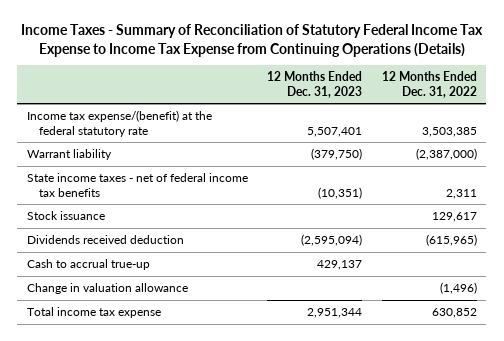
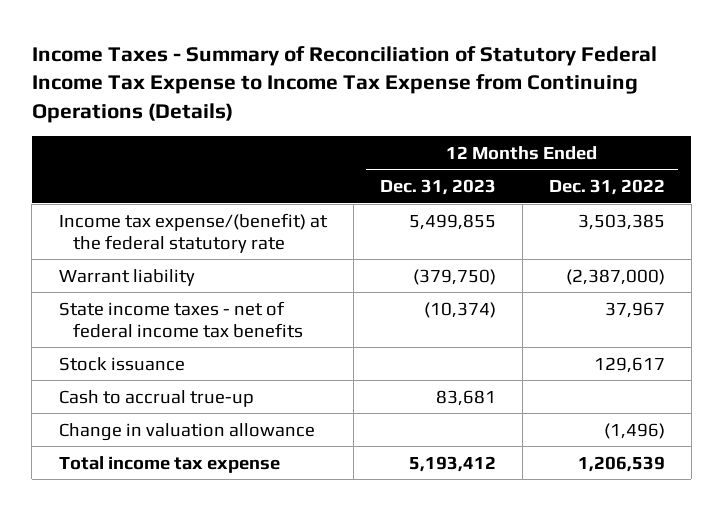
- Income tax expense/(benefit) at the federal statutory rate | 5,507,401 | 3,503,385
+ Income tax expense/(benefit) at the federal statutory rate | 5,499,855 | 3,503,385
- State income taxes - net of federal income tax benefits | (10,351) | 2,311
+ State income taxes - net of federal income tax benefits | (10,374) | 37,967
- Dividends received deduction | (2,595,094) | (615,965)
- Cash to accrual true-up | 429,137 |
+ Cash to accrual true-up | 83,681 |
- Total income tax expense | 2,951,344 | 630,852
+ Total income tax expense | 5,193,412 | 1,206,539

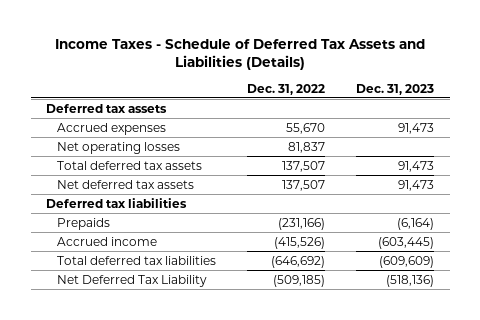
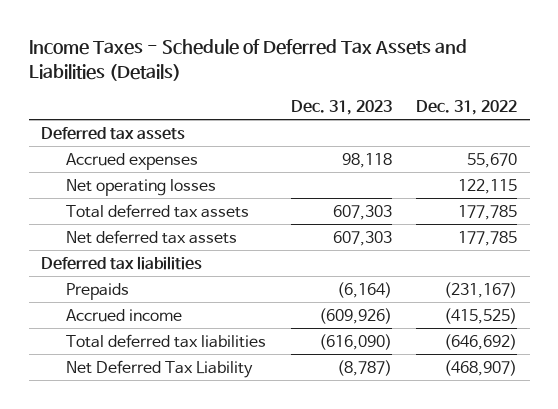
- | Dec. 31, 2022 | Dec. 31, 2023
+ | Dec. 31, 2023 | Dec. 31, 2022
- Accrued expenses | 55,670 | 91,473
- Net operating losses | 81,837 |
- Total deferred tax assets | 137,507 | 91,473
- Net deferred tax assets | 137,507 | 91,473
+ Accrued expenses | 98,118 | 55,670
+ Net operating losses | | 122,115
+ Total deferred tax assets | 607,303 | 177,785
+ Net deferred tax assets | 607,303 | 177,785
- Prepaids | (231,166) | (6,164)
- Accrued income | (415,526) | (603,445)
- Total deferred tax liabilities | (646,692) | (609,609)
- Net Deferred Tax Liability | (509,185) | (518,136)
+ Prepaids | (6,164) | (231,167)
+ Accrued income | (609,926) | (415,525)
+ Total deferred tax liabilities | (616,090) | (646,692)
+ Net Deferred Tax Liability | (8,787) | (468,907)

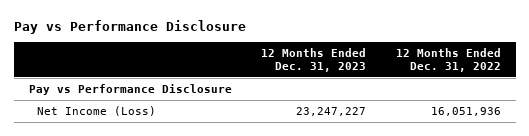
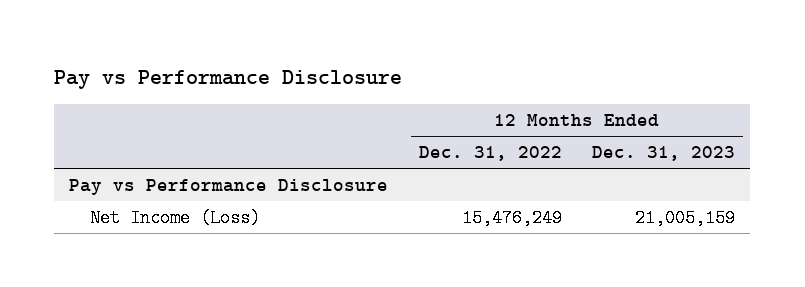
- | 12 Months Ended Dec. 31, 2023 | 12 Months Ended Dec. 31, 2022
+ | 12 Months Ended Dec. 31, 2022 | 12 Months Ended Dec. 31, 2023
- Net Income (Loss) | 23,247,227 | 16,051,936
+ Net Income (Loss) | 15,476,249 | 21,005,159

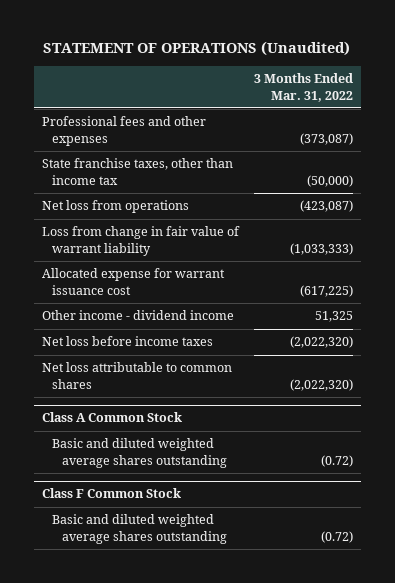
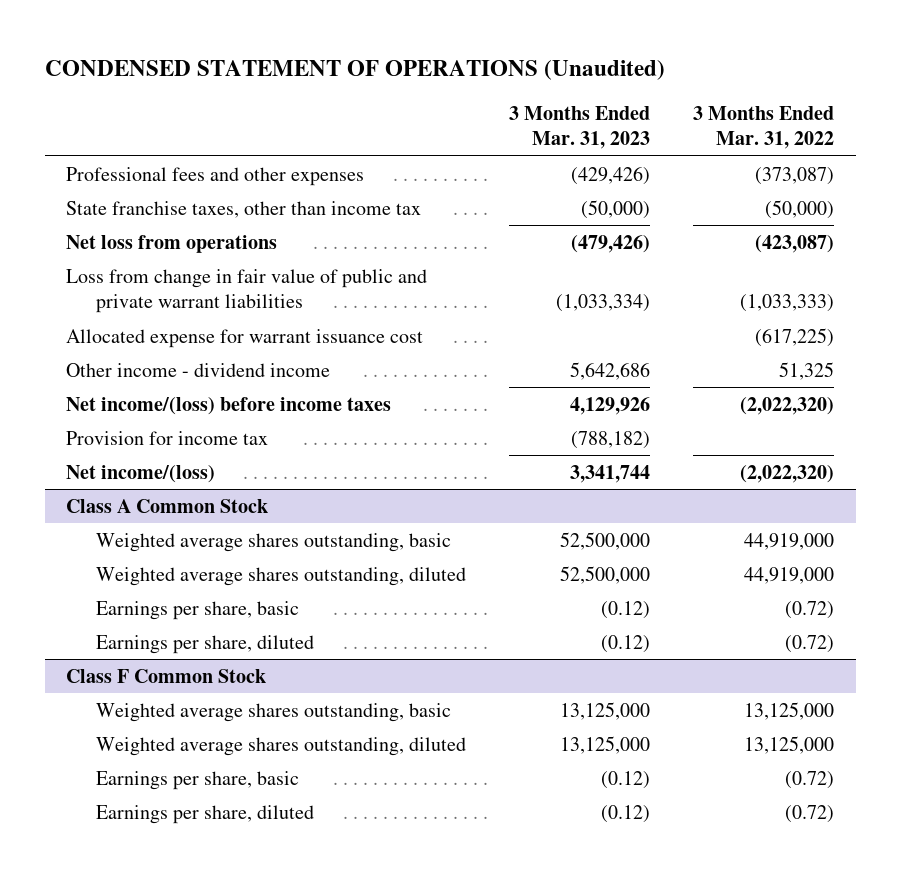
- STATEMENT OF OPERATIONS (Unaudited)
+ CONDENSED STATEMENT OF OPERATIONS (Unaudited)
- | 3 Months Ended Mar. 31, 2022
+ | 3 Months Ended Mar. 31, 2023 | 3 Months Ended Mar. 31, 2022
- Loss from change in fair value of warrant liability | (1,033,333)
+ Loss from change in fair value of public and private warrant liabilities | (1,033,334) | (1,033,333)
- Net loss before income taxes | (2,022,320)
- Net loss attributable to common shares | (2,022,320)
+ Net income/(loss) before income taxes | 4,129,926 | (2,022,320)
+ Provision for income tax | (788,182) |
+ Net income/(loss) | 3,341,744 | (2,022,320)
@ Class A Common Stock
- Basic and diluted weighted average shares outstanding | (0.72)
+ Weighted average shares outstanding, basic | 52,500,000 | 44,919,000
+ Weighted average shares outstanding, diluted | 52,500,000 | 44,919,000
+ Earnings per share, basic | (0.12) | (0.72)
+ Earnings per share, diluted | (0.12) | (0.72)
@ Class F Common Stock
- Basic and diluted weighted average shares outstanding | (0.72)
+ Weighted average shares outstanding, basic | 13,125,000 | 13,125,000
+ Weighted average shares outstanding, diluted | 13,125,000 | 13,125,000
+ Earnings per share, basic | (0.12) | (0.72)
+ Earnings per share, diluted | (0.12) | (0.72)

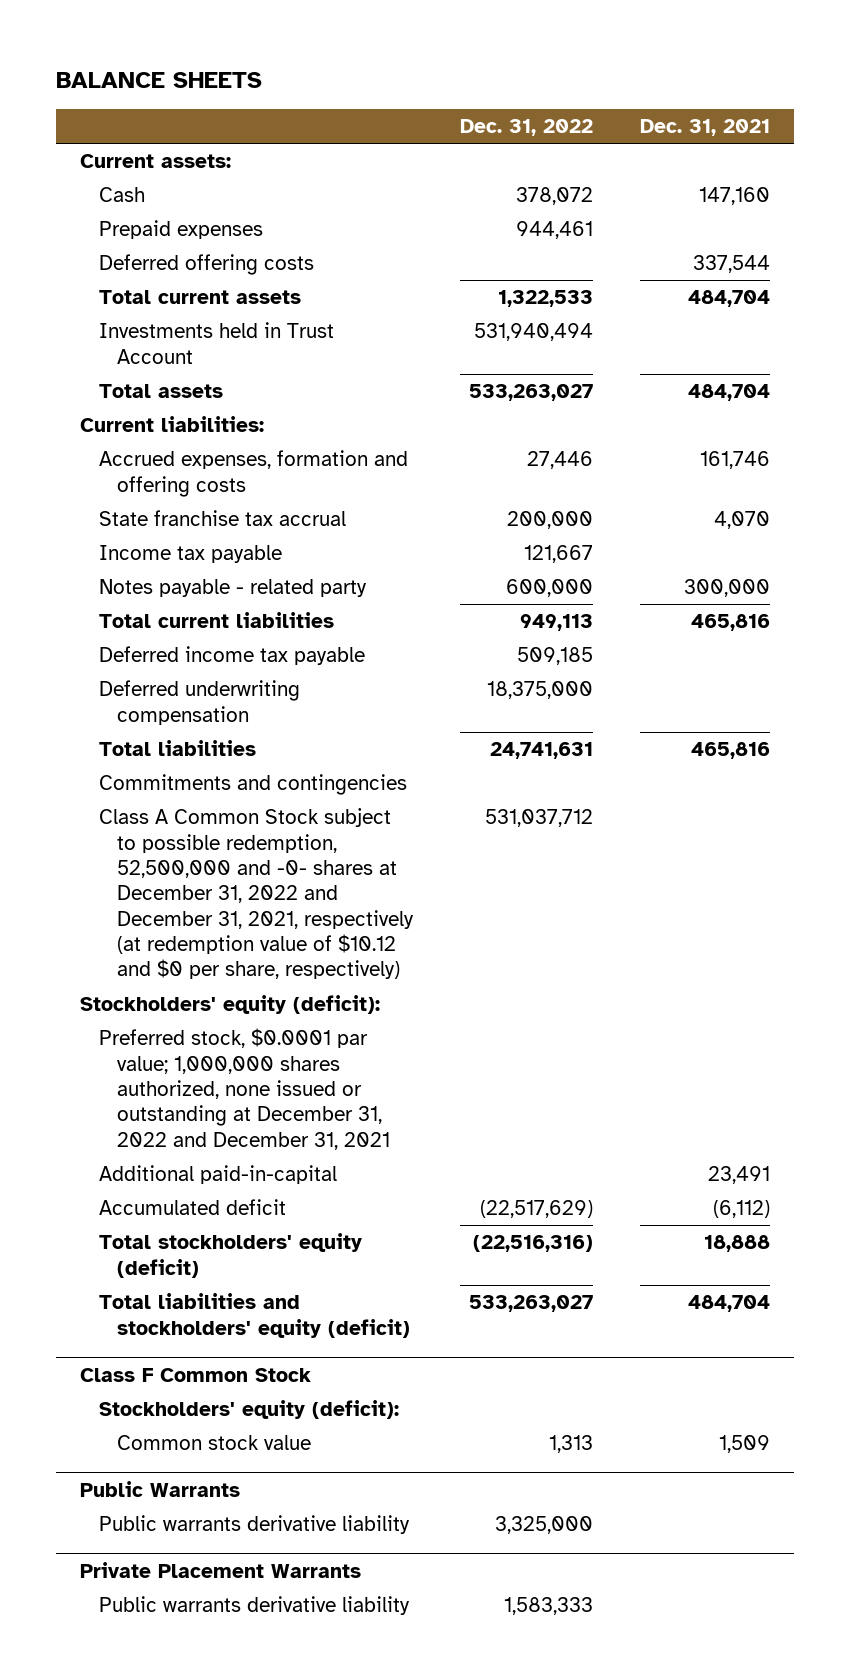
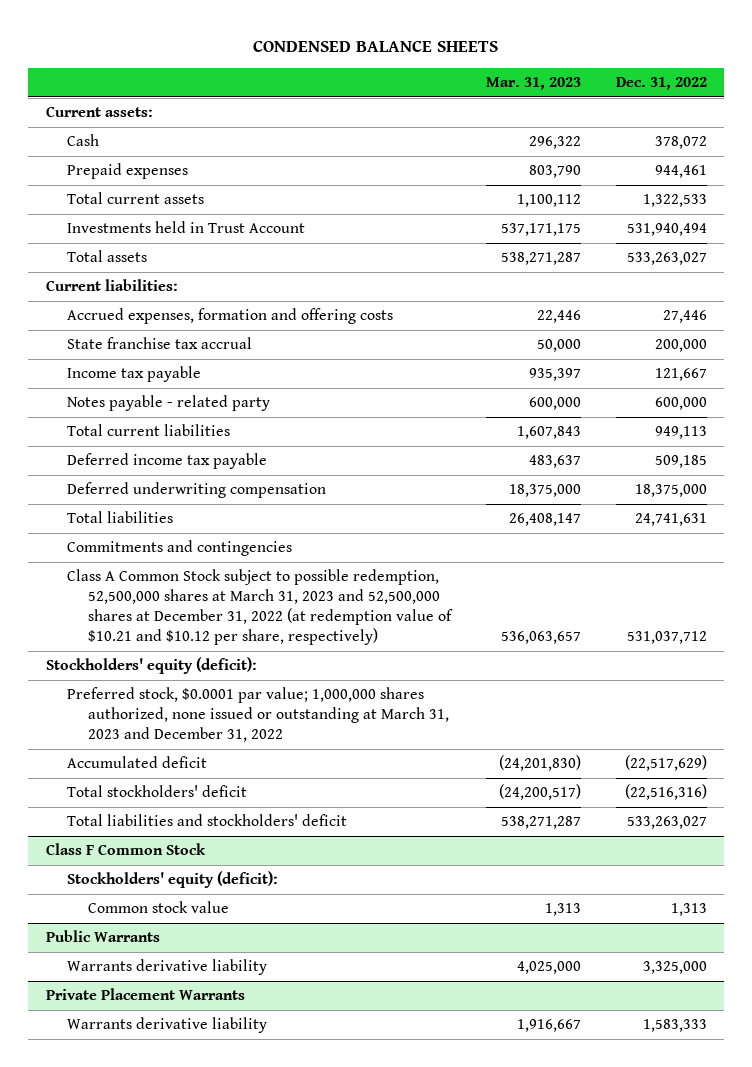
- BALANCE SHEETS
+ CONDENSED BALANCE SHEETS
- | Dec. 31, 2022 | Dec. 31, 2021
+ | Mar. 31, 2023 | Dec. 31, 2022
- Deferred offering costs | | 337,544
- Class A Common Stock subject to possible redemption, 52,500,000 and -0- shares at December 31, 2022 and December 31, 2021, respectively (at redemption value of $10.12 and $0 per share, respectively) | 531,037,712 |
+ Class A Common Stock subject to possible redemption, 52,500,000 shares at March 31, 2023 and 52,500,000 shares at December 31, 2022 (at redemption value of $10.21 and $10.12 per share, respectively) | 536,063,657 | 531,037,712
- Preferred stock, $0.0001 par value; 1,000,000 shares authorized, none issued or outstanding at December 31, 2022 and December 31, 2021
- Additional paid-in-capital | | 23,491
+ Preferred stock, $0.0001 par value; 1,000,000 shares authorized, none issued or outstanding at March 31, 2023 and December 31, 2022
- Total stockholders' equity (deficit) | (22,516,316) | 18,888
- Total liabilities and stockholders' equity (deficit) | 533,263,027 | 484,704
+ Total stockholders' deficit | (24,200,517) | (22,516,316)
+ Total liabilities and stockholders' deficit | 538,271,287 | 533,263,027
@ Public Warrants
- Public warrants derivative liability | 3,325,000 |
+ Warrants derivative liability | 4,025,000 | 3,325,000
@ Private Placement Warrants
- Public warrants derivative liability | 1,583,333 |
+ Warrants derivative liability | 1,916,667 | 1,583,333

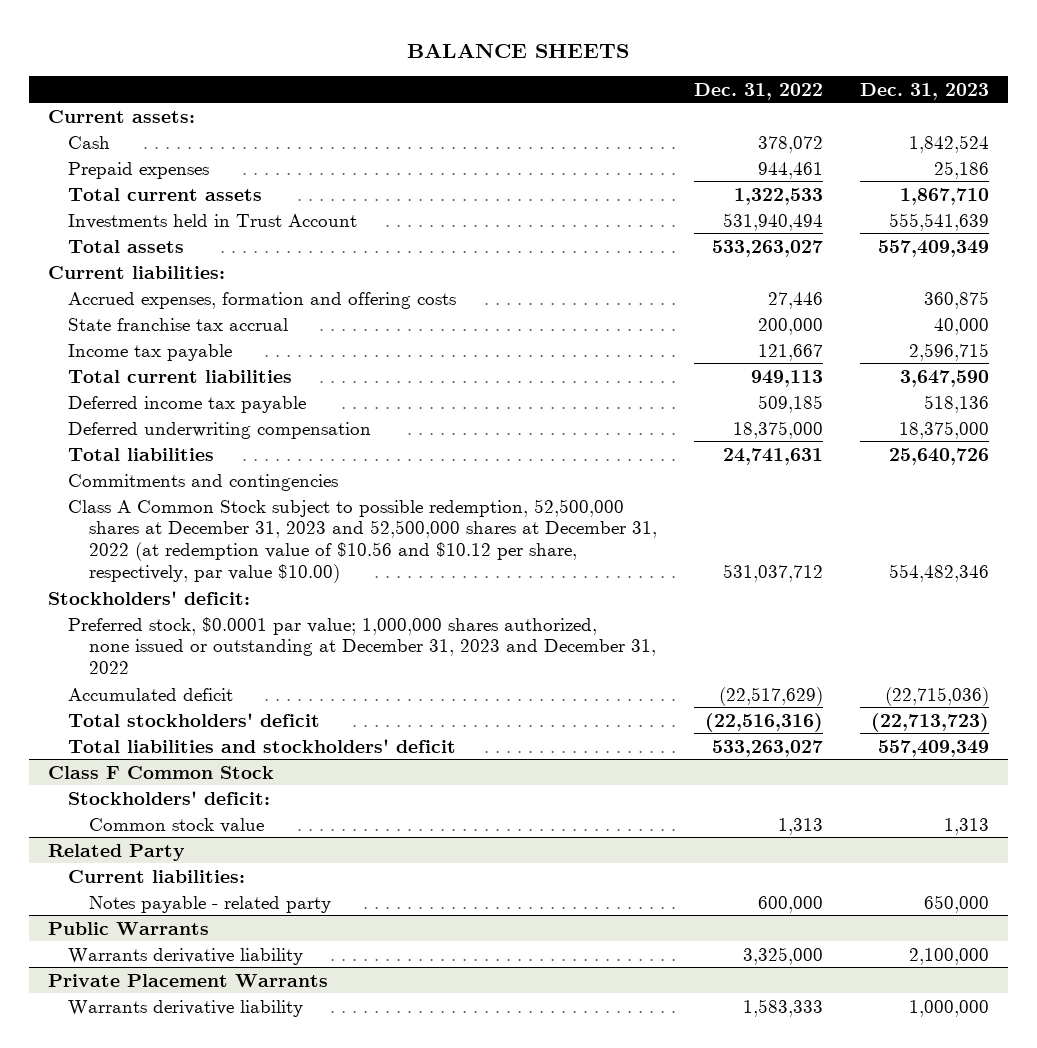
- CONDENSED BALANCE SHEETS
+ BALANCE SHEETS
- | Mar. 31, 2023 | Dec. 31, 2022
+ | Dec. 31, 2022 | Dec. 31, 2023
- Notes payable - related party | 600,000 | 600,000
- Class A Common Stock subject to possible redemption, 52,500,000 shares at March 31, 2023 and 52,500,000 shares at December 31, 2022 (at redemption value of $10.21 and $10.12 per share, respectively) | 536,063,657 | 531,037,712
- Stockholders' equity (deficit):
- Preferred stock, $0.0001 par value; 1,000,000 shares authorized, none issued or outstanding at March 31, 2023 and December 31, 2022
+ Class A Common Stock subject to possible redemption, 52,500,000 shares at December 31, 2023 and 52,500,000 shares at December 31, 2022 (at redemption value of $10.56 and $10.12 per share, respectively, par value $10.00) | 531,037,712 | 554,482,346
+ Stockholders' deficit:
+ Preferred stock, $0.0001 par value; 1,000,000 shares authorized, none issued or outstanding at December 31, 2023 and December 31, 2022
@ Class F Common Stock
- Stockholders' equity (deficit):
+ Stockholders' deficit:
+ Related Party
+ Current liabilities:
+ Notes payable - related party | 600,000 | 650,000

